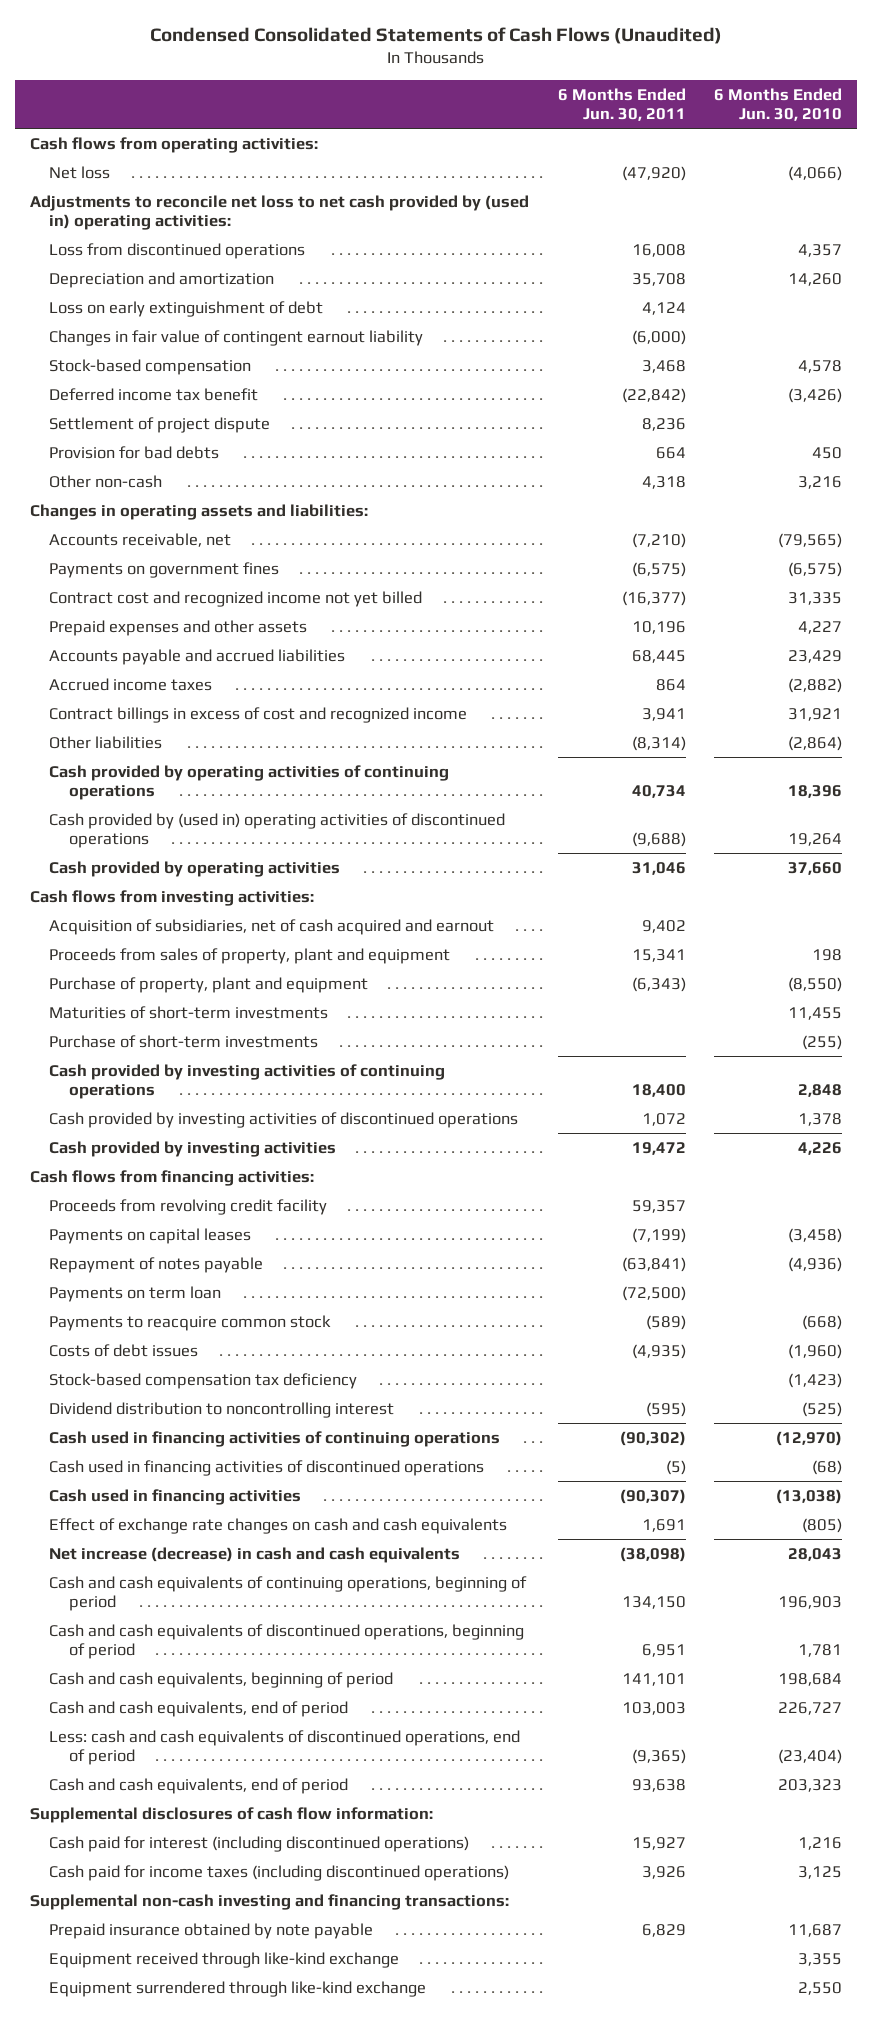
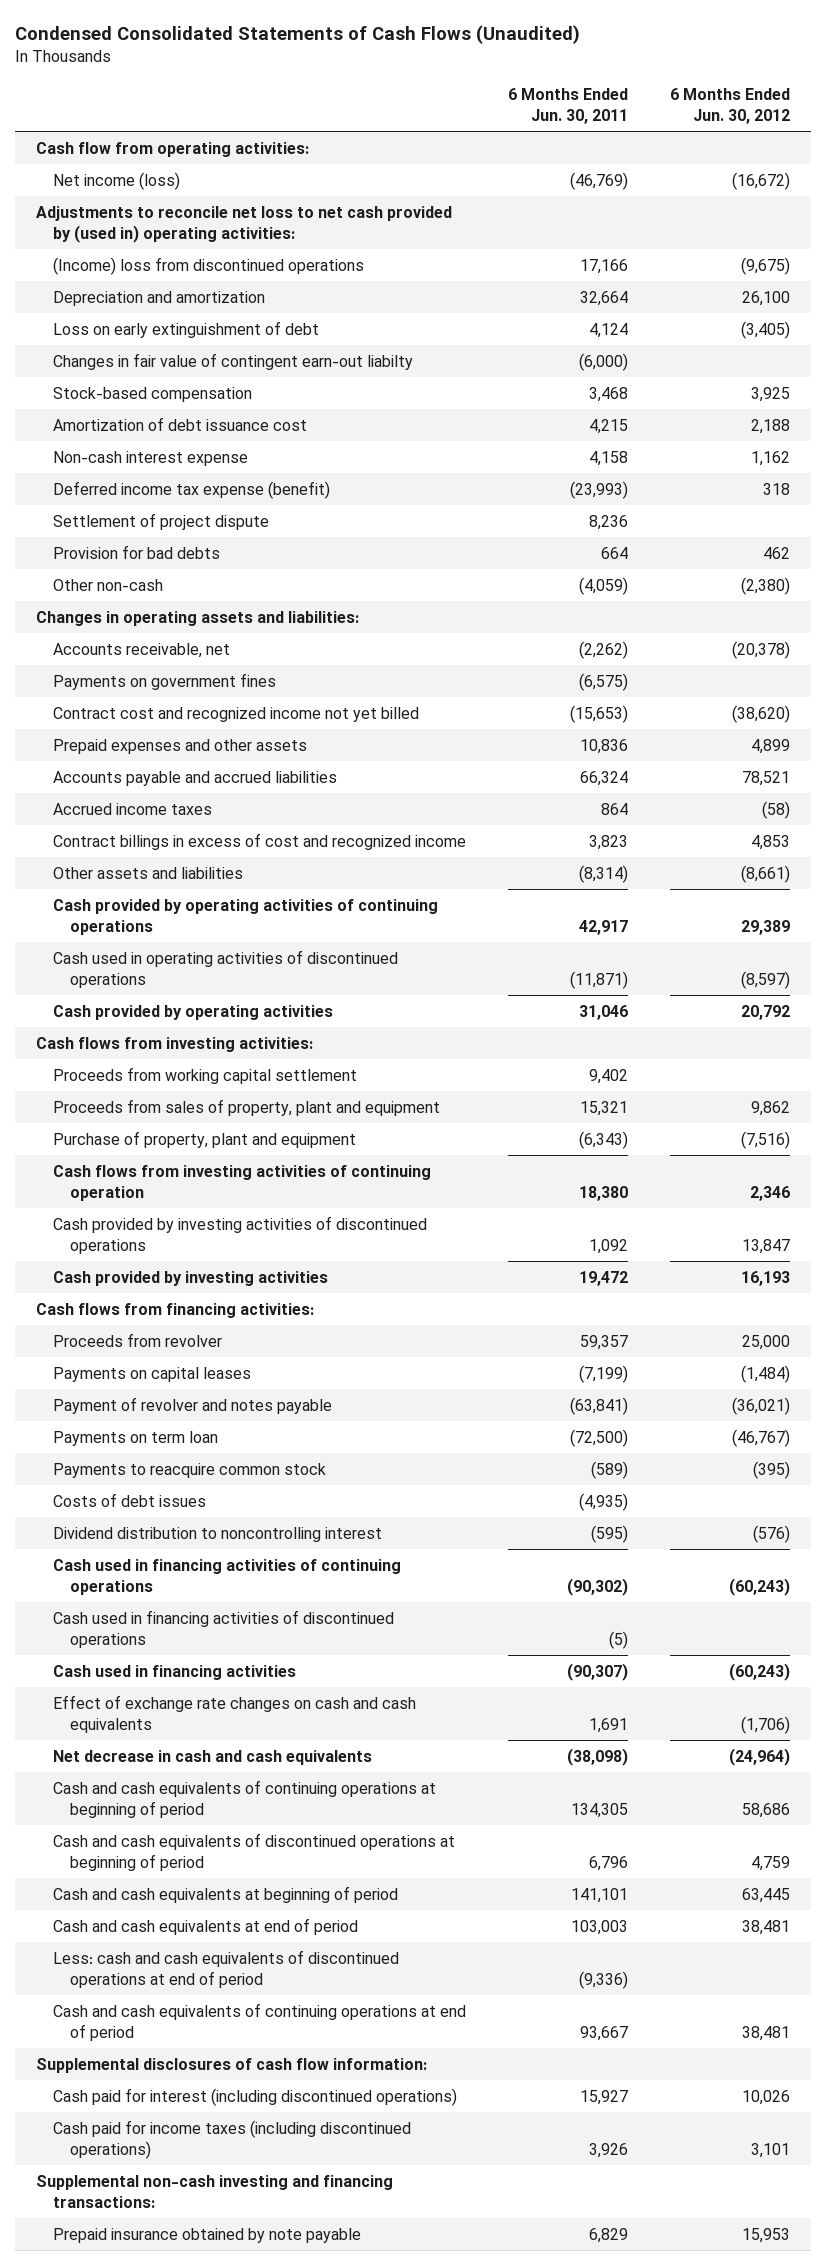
- | 6 Months Ended Jun. 30, 2011 | 6 Months Ended Jun. 30, 2010
+ | 6 Months Ended Jun. 30, 2011 | 6 Months Ended Jun. 30, 2012
- Cash flows from operating activities:
- Net loss | (47,920) | (4,066)
+ Cash flow from operating activities:
+ Net income (loss) | (46,769) | (16,672)
- Loss from discontinued operations | 16,008 | 4,357
- Depreciation and amortization | 35,708 | 14,260
+ (Income) loss from discontinued operations | 17,166 | (9,675)
+ Depreciation and amortization | 32,664 | 26,100
- Changes in fair value of contingent earnout liability | (6,000) |
+ Changes in fair value of contingent earn-out liabilty | (6,000) |
- Deferred income tax benefit | (22,842) | (3,426)
+ Amortization of debt issuance cost | 4,215 | 2,188
+ Non-cash interest expense | 4,158 | 1,162
+ Deferred income tax expense (benefit) | (23,993) | 318
- Other non-cash | 4,318 | 3,216
+ Other non-cash | (4,059) | (2,380)
- Accounts receivable, net | (7,210) | (79,565)
+ Accounts receivable, net | (2,262) | (20,378)
- Contract cost and recognized income not yet billed | (16,377) | 31,335
- Prepaid expenses and other assets | 10,196 | 4,227
- Accounts payable and accrued liabilities | 68,445 | 23,429
+ Contract cost and recognized income not yet billed | (15,653) | (38,620)
+ Prepaid expenses and other assets | 10,836 | 4,899
+ Accounts payable and accrued liabilities | 66,324 | 78,521
- Contract billings in excess of cost and recognized income | 3,941 | 31,921
- Other liabilities | (8,314) | (2,864)
- Cash provided by operating activities of continuing operations | 40,734 | 18,396
- Cash provided by (used in) operating activities of discontinued operations | (9,688) | 19,264
+ Contract billings in excess of cost and recognized income | 3,823 | 4,853
+ Other assets and liabilities | (8,314) | (8,661)
+ Cash provided by operating activities of continuing operations | 42,917 | 29,389
+ Cash used in operating activities of discontinued operations | (11,871) | (8,597)
- Acquisition of subsidiaries, net of cash acquired and earnout | 9,402 |
- Proceeds from sales of property, plant and equipment | 15,341 | 198
+ Proceeds from working capital settlement | 9,402 |
+ Proceeds from sales of property, plant and equipment | 15,321 | 9,862
- Maturities of short-term investments | | 11,455
- Purchase of short-term investments | | (255)
- Cash provided by investing activities of continuing operations | 18,400 | 2,848
- Cash provided by investing activities of discontinued operations | 1,072 | 1,378
+ Cash flows from investing activities of continuing operation | 18,380 | 2,346
+ Cash provided by investing activities of discontinued operations | 1,092 | 13,847
- Proceeds from revolving credit facility | 59,357 |
+ Proceeds from revolver | 59,357 | 25,000
- Repayment of notes payable | (63,841) | (4,936)
+ Payment of revolver and notes payable | (63,841) | (36,021)
- Stock-based compensation tax deficiency | | (1,423)
- Net increase (decrease) in cash and cash equivalents | (38,098) | 28,043
- Cash and cash equivalents of continuing operations, beginning of period | 134,150 | 196,903
- Cash and cash equivalents of discontinued operations, beginning of period | 6,951 | 1,781
- Cash and cash equivalents, beginning of period | 141,101 | 198,684
- Cash and cash equivalents, end of period | 103,003 | 226,727
- Less: cash and cash equivalents of discontinued operations, end of period | (9,365) | (23,404)
- Cash and cash equivalents, end of period | 93,638 | 203,323
+ Net decrease in cash and cash equivalents | (38,098) | (24,964)
+ Cash and cash equivalents of continuing operations at beginning of period | 134,305 | 58,686
+ Cash and cash equivalents of discontinued operations at beginning of period | 6,796 | 4,759
+ Cash and cash equivalents at beginning of period | 141,101 | 63,445
+ Cash and cash equivalents at end of period | 103,003 | 38,481
+ Less: cash and cash equivalents of discontinued operations at end of period | (9,336) |
+ Cash and cash equivalents of continuing operations at end of period | 93,667 | 38,481
- Equipment received through like-kind exchange | | 3,355
- Equipment surrendered through like-kind exchange | | 2,550

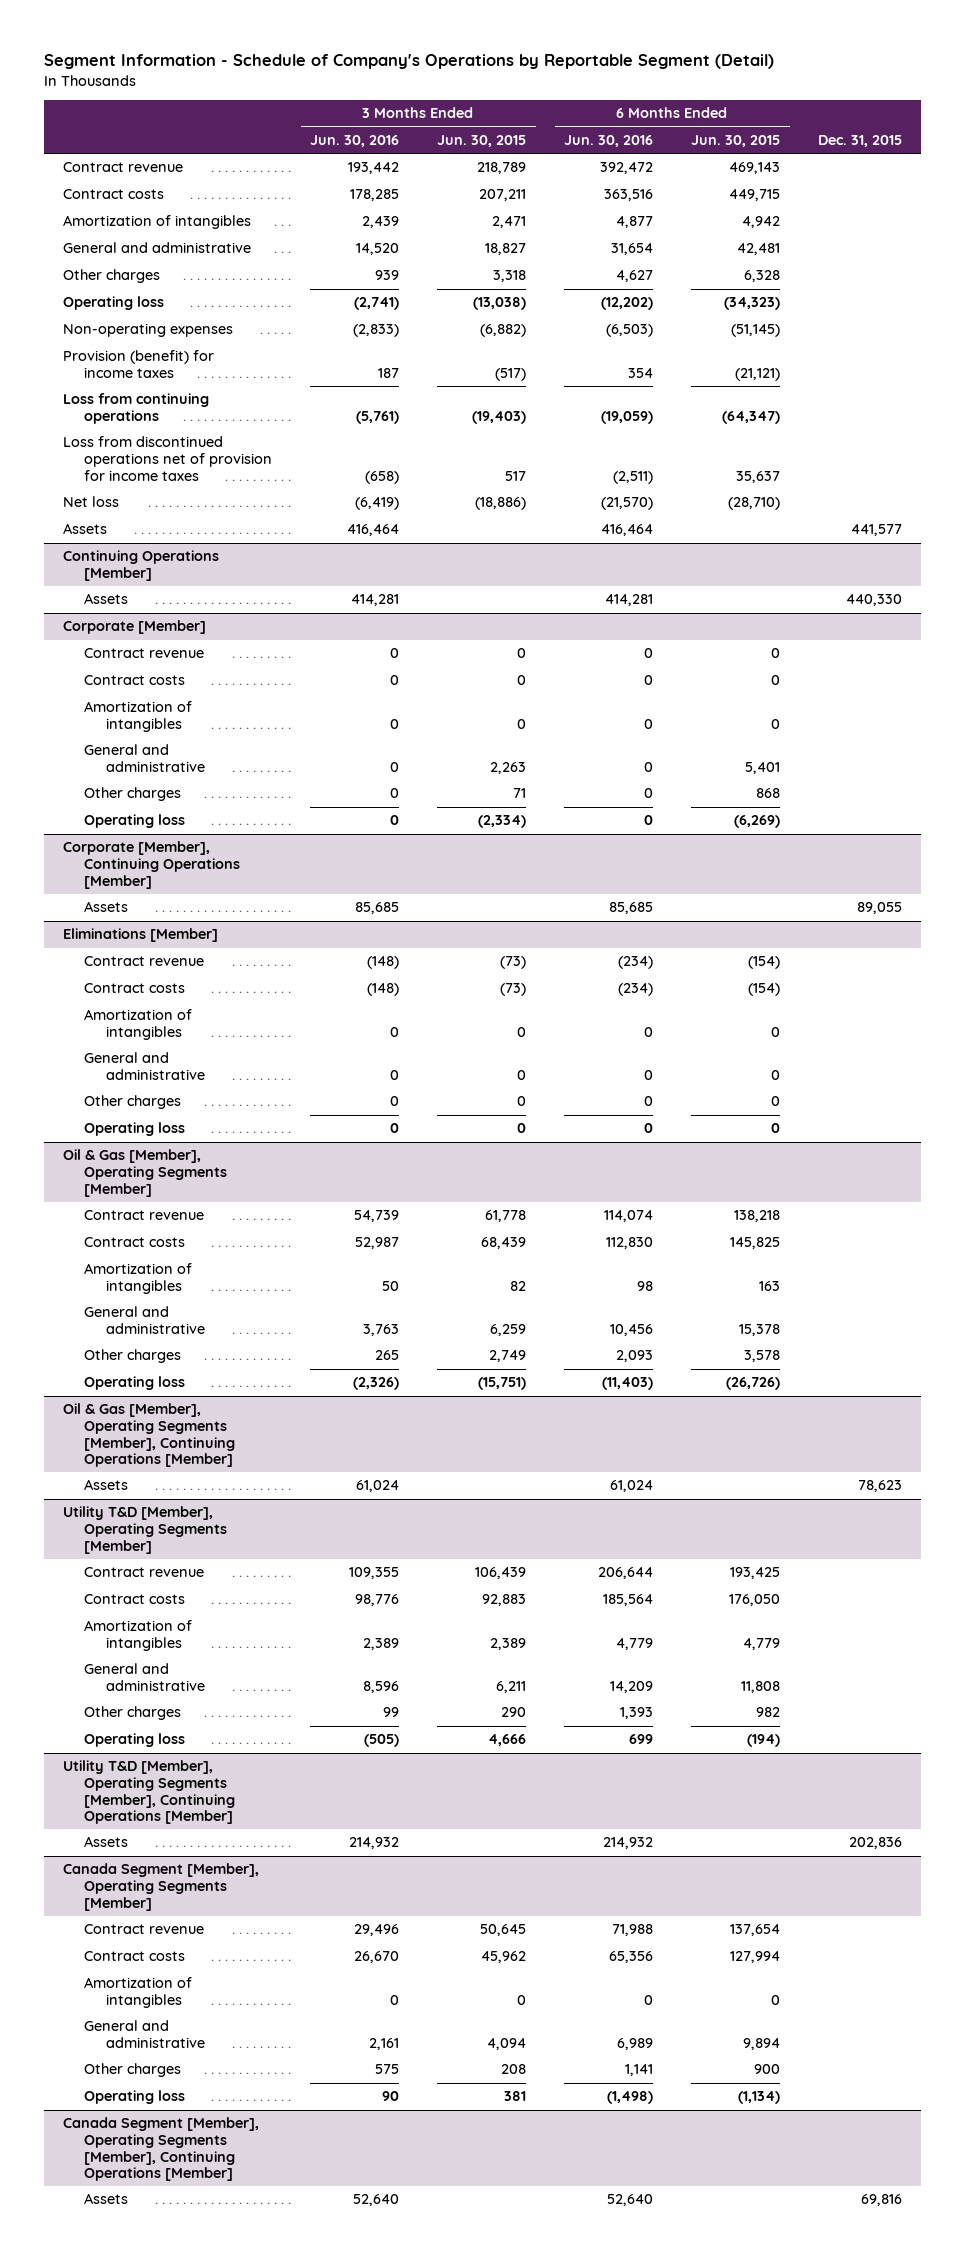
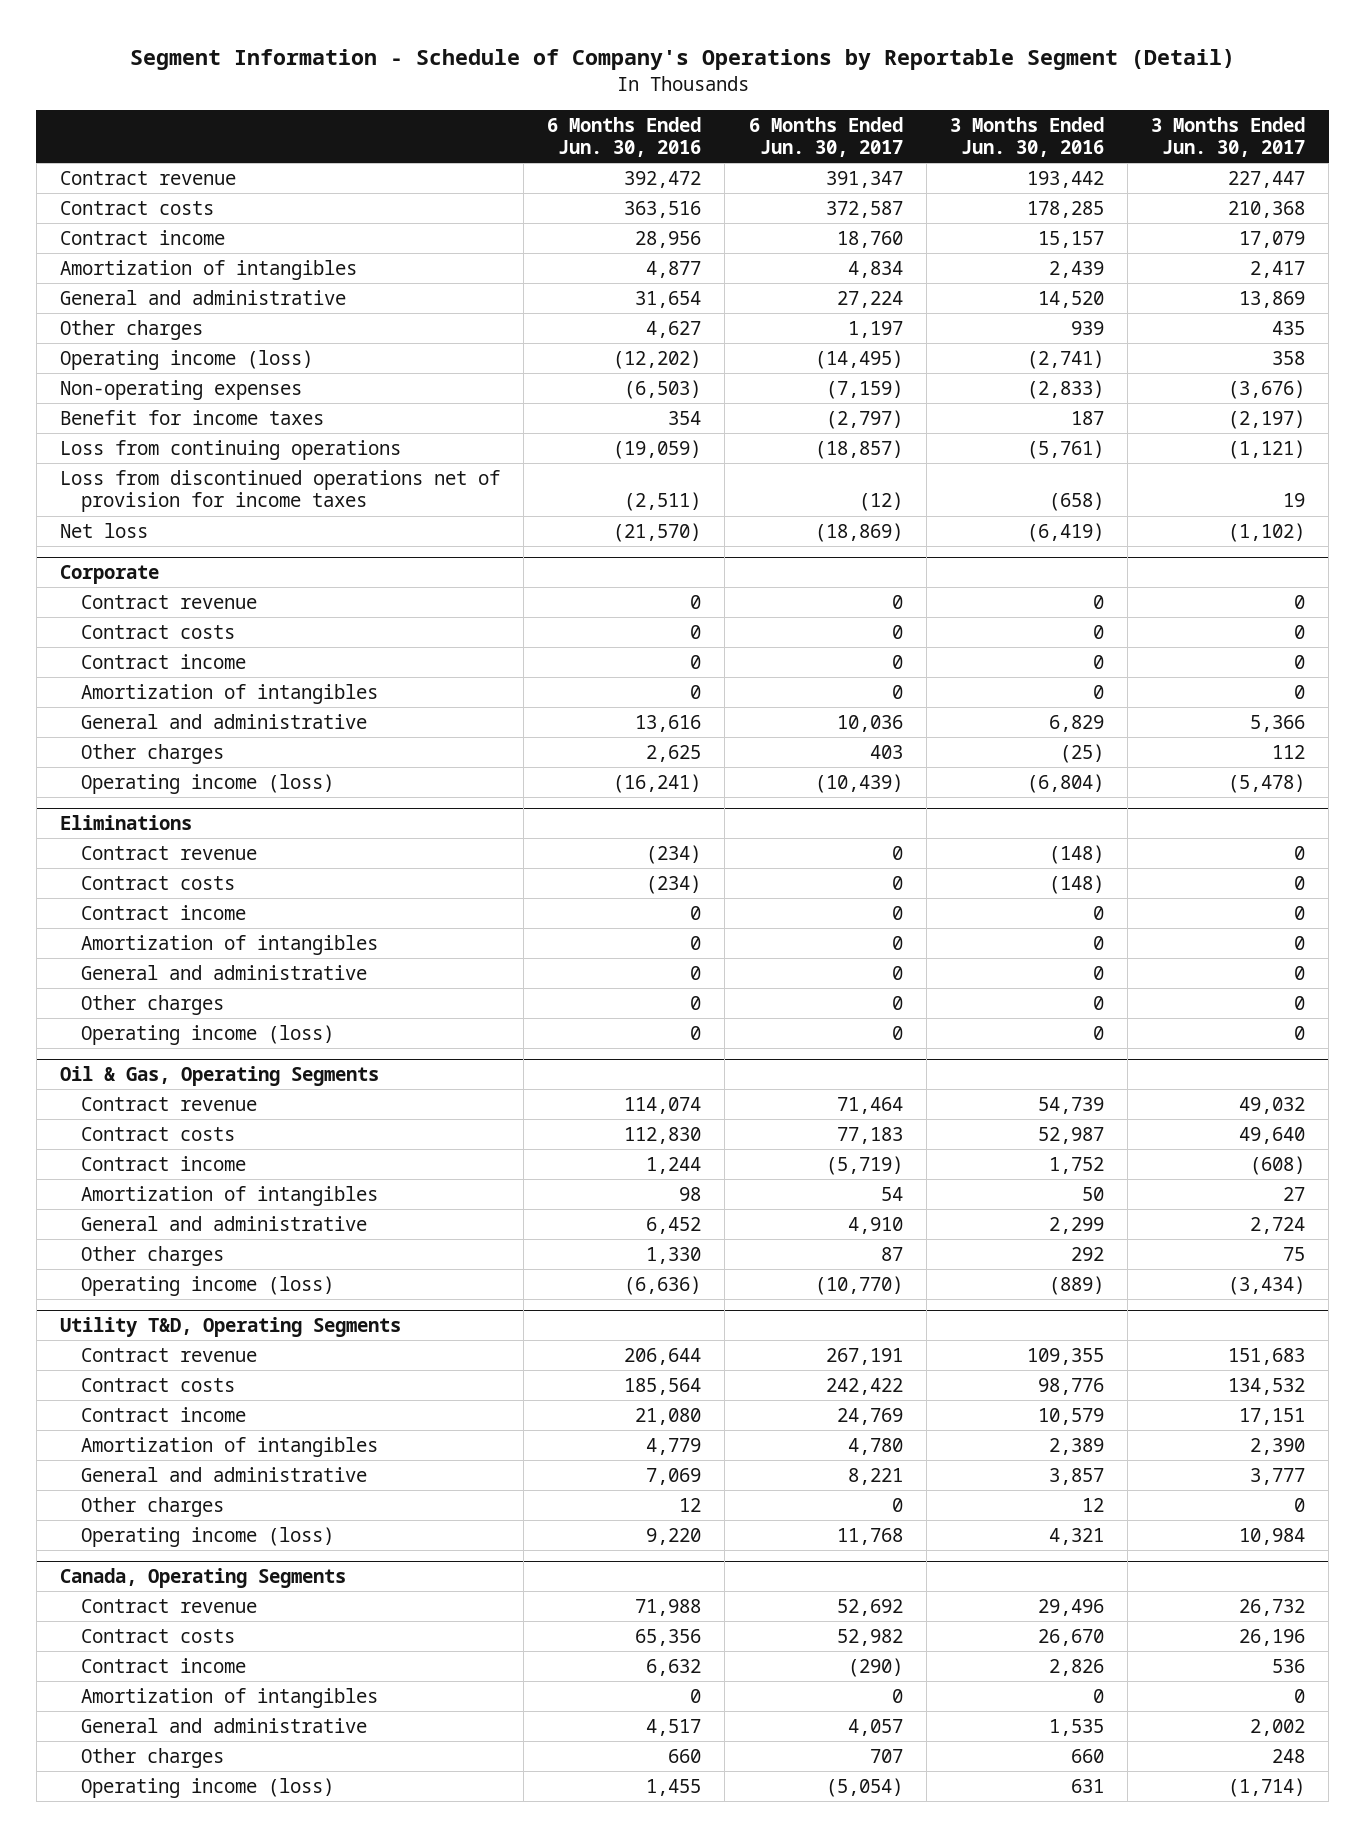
- | 3 Months Ended Jun. 30, 2016 | 3 Months Ended Jun. 30, 2015 | 6 Months Ended Jun. 30, 2016 | 6 Months Ended Jun. 30, 2015 | Dec. 31, 2015
+ | 6 Months Ended Jun. 30, 2016 | 6 Months Ended Jun. 30, 2017 | 3 Months Ended Jun. 30, 2016 | 3 Months Ended Jun. 30, 2017
+ Contract income | 28,956 | 18,760 | 15,157 | 17,079
- Operating loss | (2,741) | (13,038) | (12,202) | (34,323) |
+ Operating income (loss) | (12,202) | (14,495) | (2,741) | 358
- Provision (benefit) for income taxes | 187 | (517) | 354 | (21,121) |
+ Benefit for income taxes | 354 | (2,797) | 187 | (2,197)
- Assets | 416,464 | | 416,464 | | 441,577
- Continuing Operations [Member]
- Assets | 414,281 | | 414,281 | | 440,330
- Corporate [Member]
+ Corporate
+ Contract income | 0 | 0 | 0 | 0
- General and administrative | 0 | 2,263 | 0 | 5,401 |
- Other charges | 0 | 71 | 0 | 868 |
- Operating loss | 0 | (2,334) | 0 | (6,269) |
- Corporate [Member], Continuing Operations [Member]
- Assets | 85,685 | | 85,685 | | 89,055
- Eliminations [Member]
+ General and administrative | 13,616 | 10,036 | 6,829 | 5,366
+ Other charges | 2,625 | 403 | (25) | 112
+ Operating income (loss) | (16,241) | (10,439) | (6,804) | (5,478)
+ Eliminations
+ Contract income | 0 | 0 | 0 | 0
- Operating loss | 0 | 0 | 0 | 0 |
- Oil & Gas [Member], Operating Segments [Member]
+ Operating income (loss) | 0 | 0 | 0 | 0
+ Oil & Gas, Operating Segments
+ Contract income | 1,244 | (5,719) | 1,752 | (608)
- General and administrative | 3,763 | 6,259 | 10,456 | 15,378 |
- Other charges | 265 | 2,749 | 2,093 | 3,578 |
- Operating loss | (2,326) | (15,751) | (11,403) | (26,726) |
- Oil & Gas [Member], Operating Segments [Member], Continuing Operations [Member]
- Assets | 61,024 | | 61,024 | | 78,623
- Utility T&D [Member], Operating Segments [Member]
+ General and administrative | 6,452 | 4,910 | 2,299 | 2,724
+ Other charges | 1,330 | 87 | 292 | 75
+ Operating income (loss) | (6,636) | (10,770) | (889) | (3,434)
+ Utility T&D, Operating Segments
+ Contract income | 21,080 | 24,769 | 10,579 | 17,151
- General and administrative | 8,596 | 6,211 | 14,209 | 11,808 |
- Other charges | 99 | 290 | 1,393 | 982 |
- Operating loss | (505) | 4,666 | 699 | (194) |
- Utility T&D [Member], Operating Segments [Member], Continuing Operations [Member]
- Assets | 214,932 | | 214,932 | | 202,836
- Canada Segment [Member], Operating Segments [Member]
+ General and administrative | 7,069 | 8,221 | 3,857 | 3,777
+ Other charges | 12 | 0 | 12 | 0
+ Operating income (loss) | 9,220 | 11,768 | 4,321 | 10,984
+ Canada, Operating Segments
+ Contract income | 6,632 | (290) | 2,826 | 536
- General and administrative | 2,161 | 4,094 | 6,989 | 9,894 |
- Other charges | 575 | 208 | 1,141 | 900 |
- Operating loss | 90 | 381 | (1,498) | (1,134) |
- Canada Segment [Member], Operating Segments [Member], Continuing Operations [Member]
- Assets | 52,640 | | 52,640 | | 69,816
+ General and administrative | 4,517 | 4,057 | 1,535 | 2,002
+ Other charges | 660 | 707 | 660 | 248
+ Operating income (loss) | 1,455 | (5,054) | 631 | (1,714)

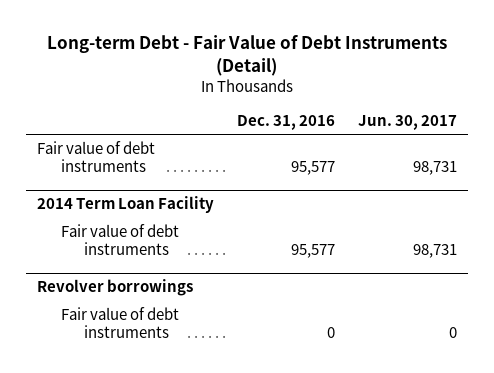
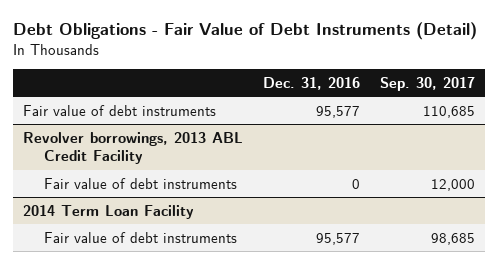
- Long-term Debt - Fair Value of Debt Instruments (Detail)
+ Debt Obligations - Fair Value of Debt Instruments (Detail)
- | Dec. 31, 2016 | Jun. 30, 2017
+ | Dec. 31, 2016 | Sep. 30, 2017
+ Revolver borrowings, 2013 ABL Credit Facility
+ Fair value of debt instruments | 0 | 12,000
- Revolver borrowings
- Fair value of debt instruments | 0 | 0

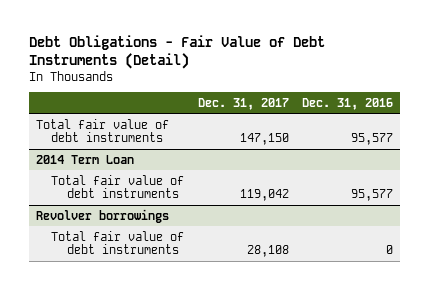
- | Dec. 31, 2016 | Sep. 30, 2017
+ | Dec. 31, 2017 | Dec. 31, 2016
- Fair value of debt instruments | 95,577 | 110,685
- Revolver borrowings, 2013 ABL Credit Facility
- Fair value of debt instruments | 0 | 12,000
- 2014 Term Loan Facility
- Fair value of debt instruments | 95,577 | 98,685
+ Total fair value of debt instruments | 147,150 | 95,577
+ 2014 Term Loan
+ Total fair value of debt instruments | 119,042 | 95,577
+ Revolver borrowings
+ Total fair value of debt instruments | 28,108 | 0

